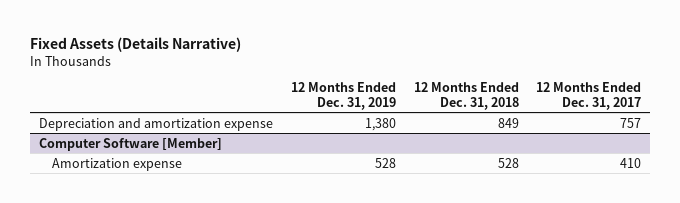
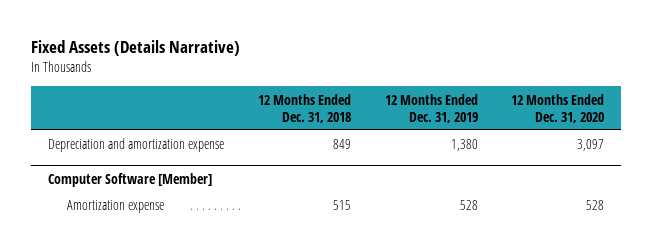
- | 12 Months Ended Dec. 31, 2019 | 12 Months Ended Dec. 31, 2018 | 12 Months Ended Dec. 31, 2017
+ | 12 Months Ended Dec. 31, 2018 | 12 Months Ended Dec. 31, 2019 | 12 Months Ended Dec. 31, 2020
@ Computer Software [Member]
- Amortization expense | 528 | 528 | 410
+ Amortization expense | 515 | 528 | 528

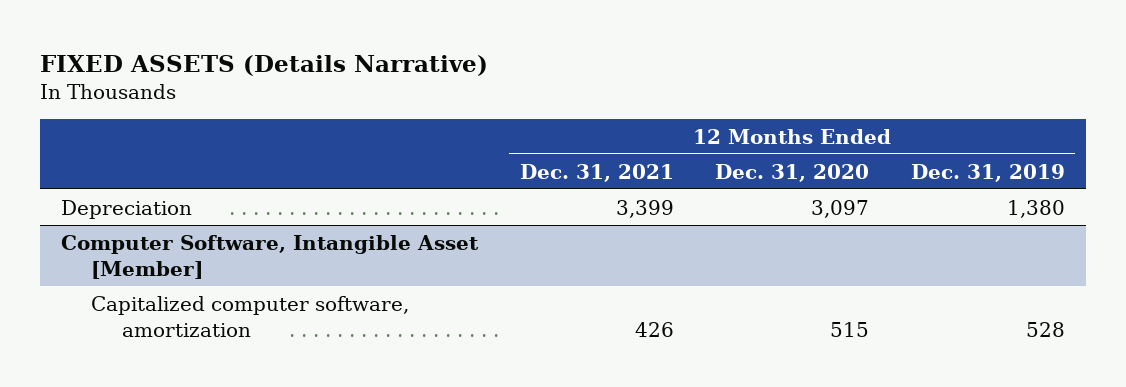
- Fixed Assets (Details Narrative)
+ FIXED ASSETS (Details Narrative)
- | 12 Months Ended Dec. 31, 2018 | 12 Months Ended Dec. 31, 2019 | 12 Months Ended Dec. 31, 2020
+ | 12 Months Ended Dec. 31, 2021 | 12 Months Ended Dec. 31, 2020 | 12 Months Ended Dec. 31, 2019
- Depreciation and amortization expense | 849 | 1,380 | 3,097
- Computer Software [Member]
- Amortization expense | 515 | 528 | 528
+ Depreciation | 3,399 | 3,097 | 1,380
+ Computer Software, Intangible Asset [Member]
+ Capitalized computer software, amortization | 426 | 515 | 528

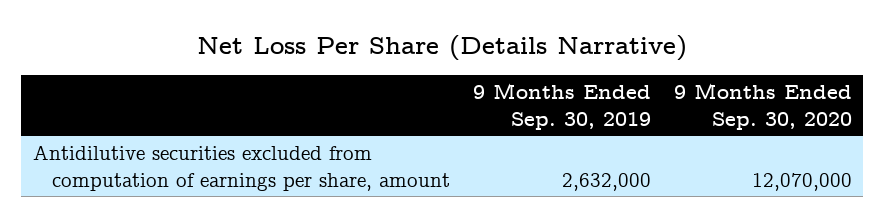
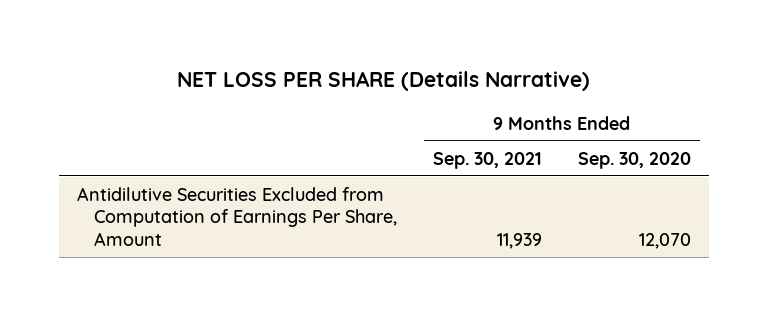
- Net Loss Per Share (Details Narrative)
+ NET LOSS PER SHARE (Details Narrative)
- | 9 Months Ended Sep. 30, 2019 | 9 Months Ended Sep. 30, 2020
+ | 9 Months Ended Sep. 30, 2021 | 9 Months Ended Sep. 30, 2020
- Antidilutive securities excluded from computation of earnings per share, amount | 2,632,000 | 12,070,000
+ Antidilutive Securities Excluded from Computation of Earnings Per Share, Amount | 11,939 | 12,070

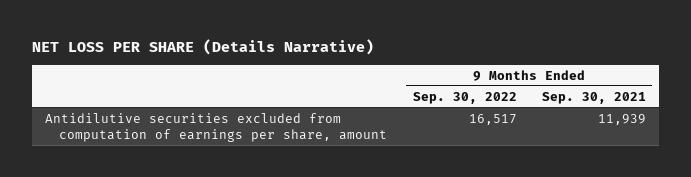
- | 9 Months Ended Sep. 30, 2021 | 9 Months Ended Sep. 30, 2020
+ | 9 Months Ended Sep. 30, 2022 | 9 Months Ended Sep. 30, 2021
- Antidilutive Securities Excluded from Computation of Earnings Per Share, Amount | 11,939 | 12,070
+ Antidilutive securities excluded from computation of earnings per share, amount | 16,517 | 11,939

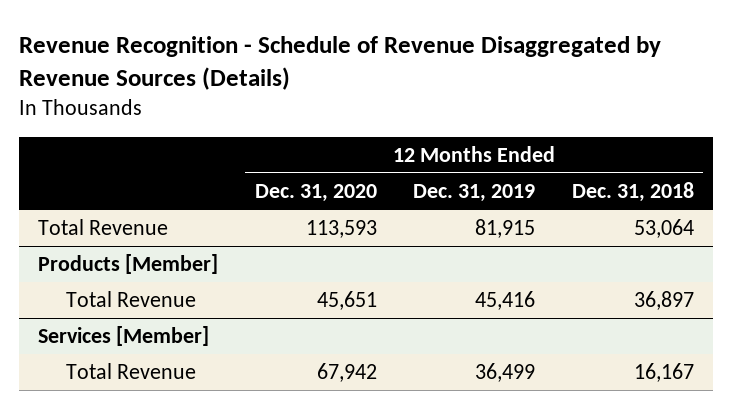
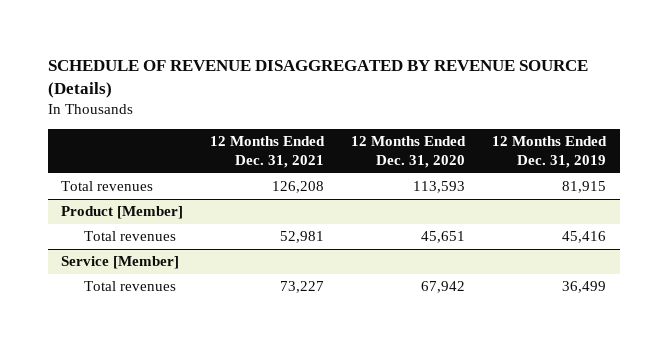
- Revenue Recognition - Schedule of Revenue Disaggregated by Revenue Sources (Details)
+ SCHEDULE OF REVENUE DISAGGREGATED BY REVENUE SOURCE (Details)
- | 12 Months Ended Dec. 31, 2020 | 12 Months Ended Dec. 31, 2019 | 12 Months Ended Dec. 31, 2018
+ | 12 Months Ended Dec. 31, 2021 | 12 Months Ended Dec. 31, 2020 | 12 Months Ended Dec. 31, 2019
- Total Revenue | 113,593 | 81,915 | 53,064
- Products [Member]
- Total Revenue | 45,651 | 45,416 | 36,897
- Services [Member]
- Total Revenue | 67,942 | 36,499 | 16,167
+ Total revenues | 126,208 | 113,593 | 81,915
+ Product [Member]
+ Total revenues | 52,981 | 45,651 | 45,416
+ Service [Member]
+ Total revenues | 73,227 | 67,942 | 36,499

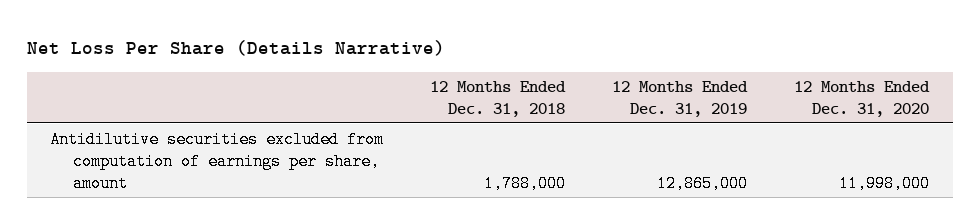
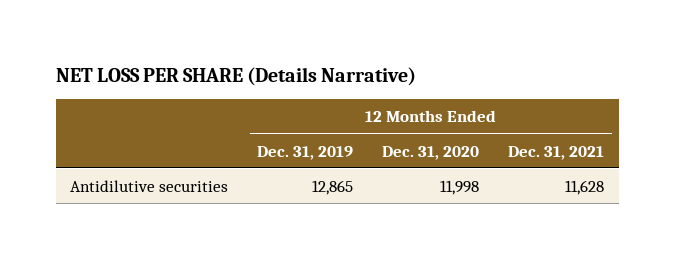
- Net Loss Per Share (Details Narrative)
+ NET LOSS PER SHARE (Details Narrative)
- | 12 Months Ended Dec. 31, 2018 | 12 Months Ended Dec. 31, 2019 | 12 Months Ended Dec. 31, 2020
+ | 12 Months Ended Dec. 31, 2019 | 12 Months Ended Dec. 31, 2020 | 12 Months Ended Dec. 31, 2021
- Antidilutive securities excluded from computation of earnings per share, amount | 1,788,000 | 12,865,000 | 11,998,000
+ Antidilutive securities | 12,865 | 11,998 | 11,628

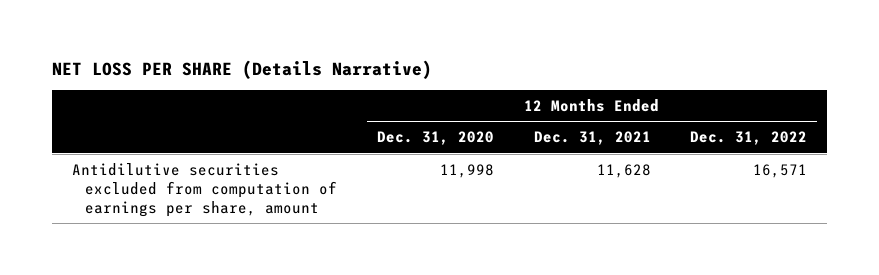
- | 12 Months Ended Dec. 31, 2019 | 12 Months Ended Dec. 31, 2020 | 12 Months Ended Dec. 31, 2021
+ | 12 Months Ended Dec. 31, 2020 | 12 Months Ended Dec. 31, 2021 | 12 Months Ended Dec. 31, 2022
- Antidilutive securities | 12,865 | 11,998 | 11,628
+ Antidilutive securities excluded from computation of earnings per share, amount | 11,998 | 11,628 | 16,571

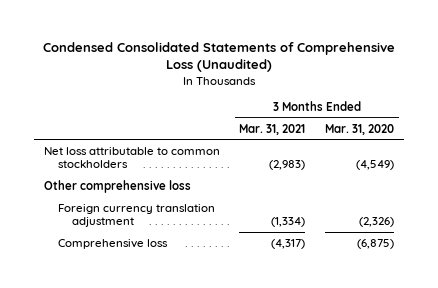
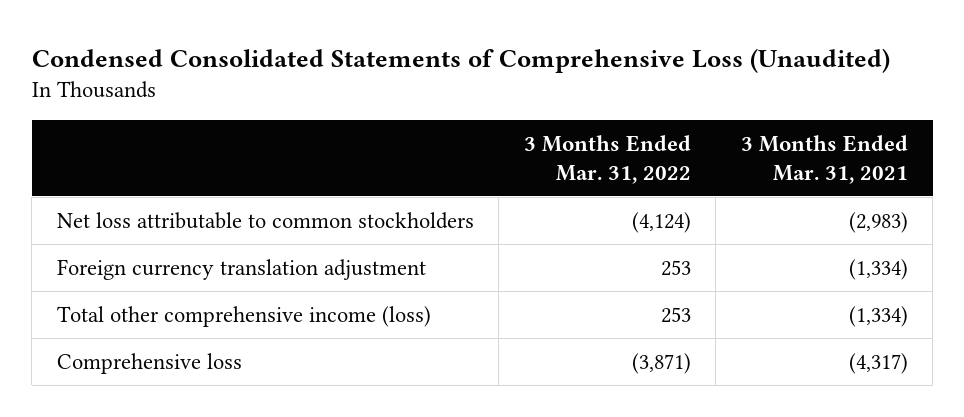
- | 3 Months Ended Mar. 31, 2021 | 3 Months Ended Mar. 31, 2020
+ | 3 Months Ended Mar. 31, 2022 | 3 Months Ended Mar. 31, 2021
- Other comprehensive loss
+ Total other comprehensive income (loss) | 253 | (1,334)

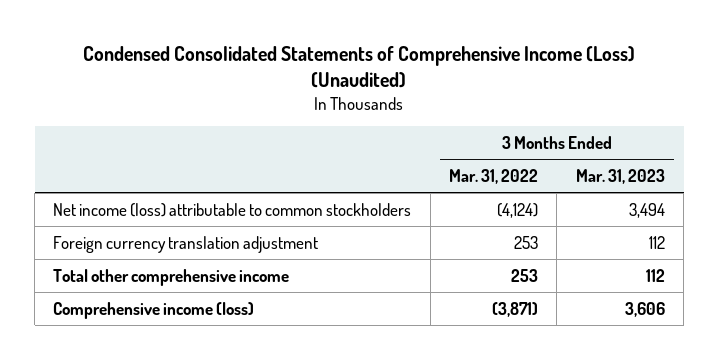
- Condensed Consolidated Statements of Comprehensive Loss (Unaudited)
+ Condensed Consolidated Statements of Comprehensive Income (Loss) (Unaudited)
- | 3 Months Ended Mar. 31, 2022 | 3 Months Ended Mar. 31, 2021
+ | 3 Months Ended Mar. 31, 2022 | 3 Months Ended Mar. 31, 2023
- Net loss attributable to common stockholders | (4,124) | (2,983)
+ Net income (loss) attributable to common stockholders | (4,124) | 3,494
- Total other comprehensive income (loss) | 253 | (1,334)
- Comprehensive loss | (3,871) | (4,317)
+ Total other comprehensive income | 253 | 112
+ Comprehensive income (loss) | (3,871) | 3,606

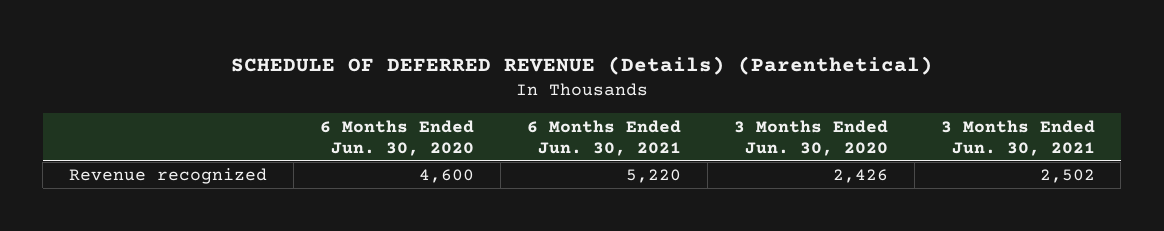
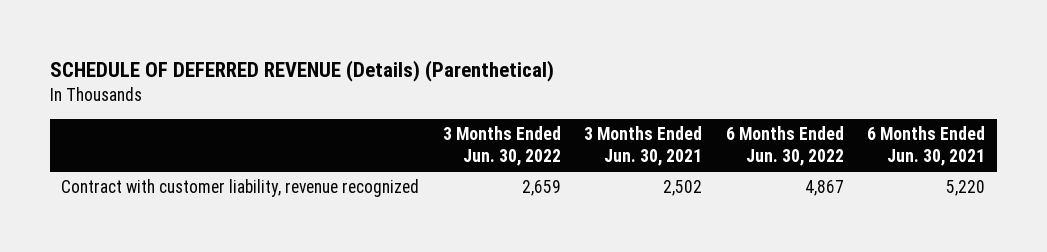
- | 6 Months Ended Jun. 30, 2020 | 6 Months Ended Jun. 30, 2021 | 3 Months Ended Jun. 30, 2020 | 3 Months Ended Jun. 30, 2021
+ | 3 Months Ended Jun. 30, 2022 | 3 Months Ended Jun. 30, 2021 | 6 Months Ended Jun. 30, 2022 | 6 Months Ended Jun. 30, 2021
- Revenue recognized | 4,600 | 5,220 | 2,426 | 2,502
+ Contract with customer liability, revenue recognized | 2,659 | 2,502 | 4,867 | 5,220

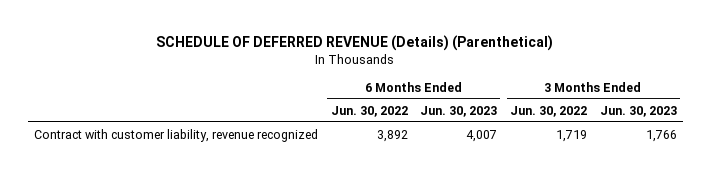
- | 3 Months Ended Jun. 30, 2022 | 3 Months Ended Jun. 30, 2021 | 6 Months Ended Jun. 30, 2022 | 6 Months Ended Jun. 30, 2021
+ | 6 Months Ended Jun. 30, 2022 | 6 Months Ended Jun. 30, 2023 | 3 Months Ended Jun. 30, 2022 | 3 Months Ended Jun. 30, 2023
- Contract with customer liability, revenue recognized | 2,659 | 2,502 | 4,867 | 5,220
+ Contract with customer liability, revenue recognized | 3,892 | 4,007 | 1,719 | 1,766

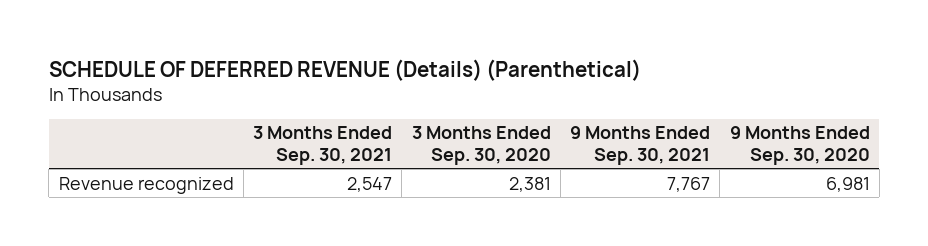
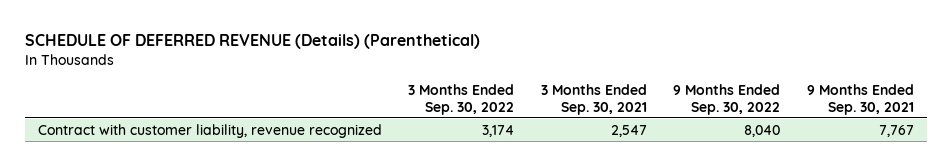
- | 3 Months Ended Sep. 30, 2021 | 3 Months Ended Sep. 30, 2020 | 9 Months Ended Sep. 30, 2021 | 9 Months Ended Sep. 30, 2020
+ | 3 Months Ended Sep. 30, 2022 | 3 Months Ended Sep. 30, 2021 | 9 Months Ended Sep. 30, 2022 | 9 Months Ended Sep. 30, 2021
- Revenue recognized | 2,547 | 2,381 | 7,767 | 6,981
+ Contract with customer liability, revenue recognized | 3,174 | 2,547 | 8,040 | 7,767

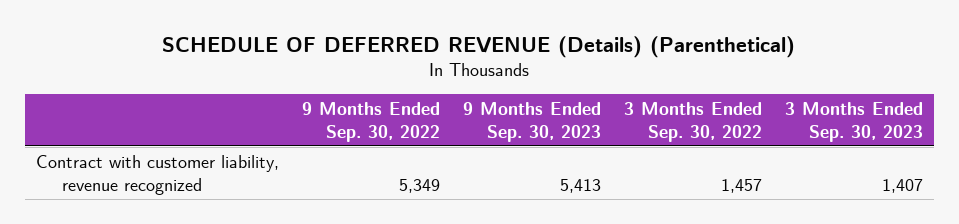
- | 3 Months Ended Sep. 30, 2022 | 3 Months Ended Sep. 30, 2021 | 9 Months Ended Sep. 30, 2022 | 9 Months Ended Sep. 30, 2021
+ | 9 Months Ended Sep. 30, 2022 | 9 Months Ended Sep. 30, 2023 | 3 Months Ended Sep. 30, 2022 | 3 Months Ended Sep. 30, 2023
- Contract with customer liability, revenue recognized | 3,174 | 2,547 | 8,040 | 7,767
+ Contract with customer liability, revenue recognized | 5,349 | 5,413 | 1,457 | 1,407

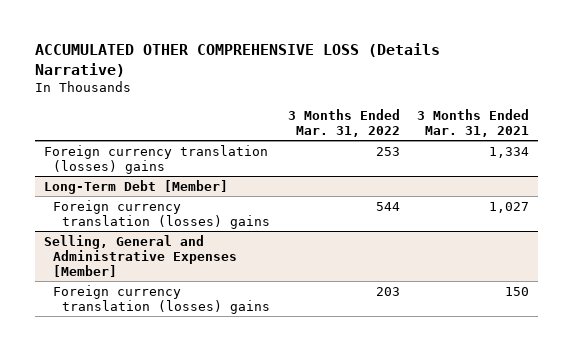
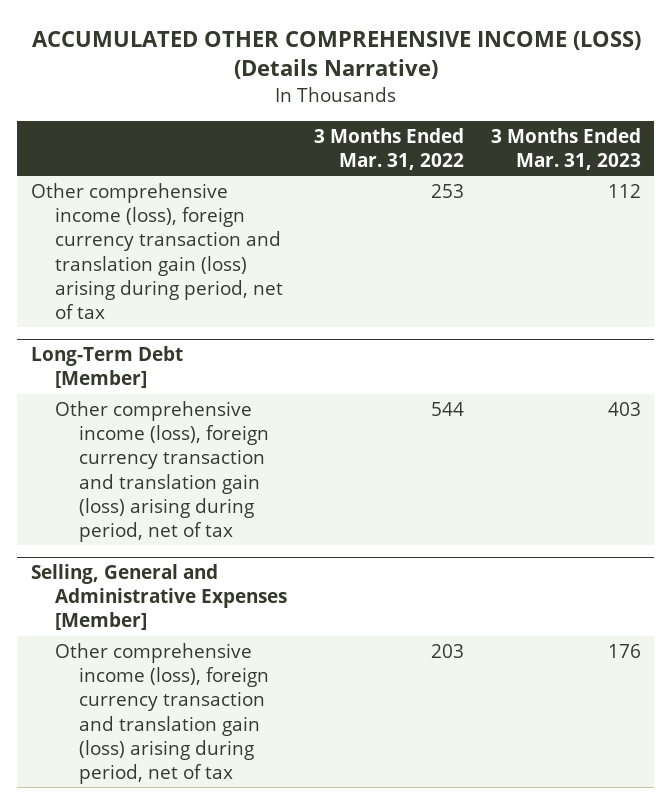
- ACCUMULATED OTHER COMPREHENSIVE LOSS (Details Narrative)
+ ACCUMULATED OTHER COMPREHENSIVE INCOME (LOSS) (Details Narrative)
- | 3 Months Ended Mar. 31, 2022 | 3 Months Ended Mar. 31, 2021
+ | 3 Months Ended Mar. 31, 2022 | 3 Months Ended Mar. 31, 2023
- Foreign currency translation (losses) gains | 253 | 1,334
+ Other comprehensive income (loss), foreign currency transaction and translation gain (loss) arising during period, net of tax | 253 | 112
@ Long-Term Debt [Member]
- Foreign currency translation (losses) gains | 544 | 1,027
+ Other comprehensive income (loss), foreign currency transaction and translation gain (loss) arising during period, net of tax | 544 | 403
@ Selling, General and Administrative Expenses [Member]
- Foreign currency translation (losses) gains | 203 | 150
+ Other comprehensive income (loss), foreign currency transaction and translation gain (loss) arising during period, net of tax | 203 | 176

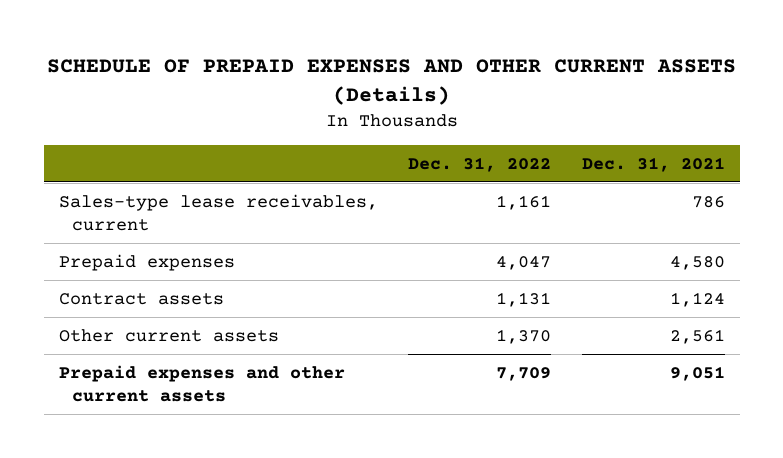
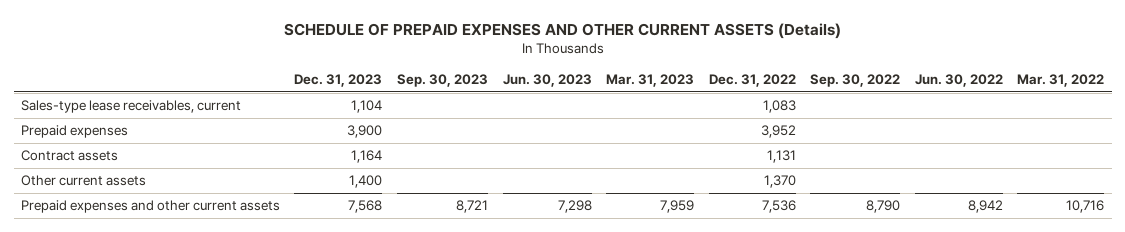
- | Dec. 31, 2022 | Dec. 31, 2021
+ | Dec. 31, 2023 | Sep. 30, 2023 | Jun. 30, 2023 | Mar. 31, 2023 | Dec. 31, 2022 | Sep. 30, 2022 | Jun. 30, 2022 | Mar. 31, 2022
- Sales-type lease receivables, current | 1,161 | 786
- Prepaid expenses | 4,047 | 4,580
+ Sales-type lease receivables, current | 1,104 | | | | 1,083 | | |
+ Prepaid expenses | 3,900 | | | | 3,952 | | |
- Prepaid expenses and other current assets | 7,709 | 9,051
+ Prepaid expenses and other current assets | 7,568 | 8,721 | 7,298 | 7,959 | 7,536 | 8,790 | 8,942 | 10,716

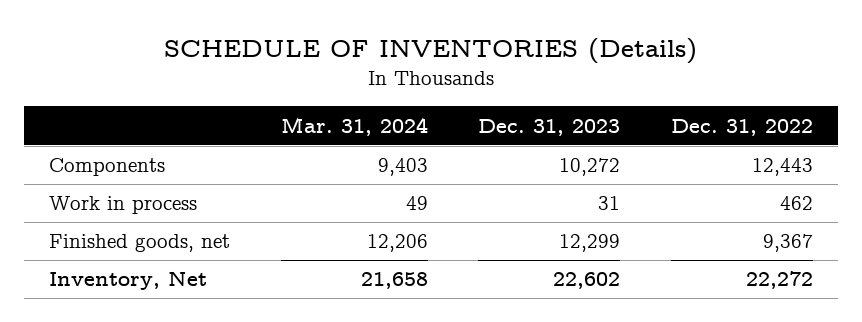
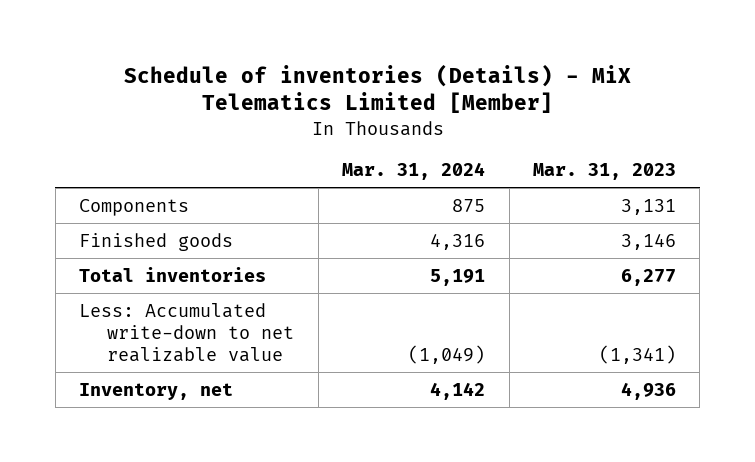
- SCHEDULE OF INVENTORIES (Details)
+ Schedule of inventories (Details) - MiX Telematics Limited [Member]
- | Mar. 31, 2024 | Dec. 31, 2023 | Dec. 31, 2022
+ | Mar. 31, 2024 | Mar. 31, 2023
- Components | 9,403 | 10,272 | 12,443
- Work in process | 49 | 31 | 462
- Finished goods, net | 12,206 | 12,299 | 9,367
- Inventory, Net | 21,658 | 22,602 | 22,272
+ Components | 875 | 3,131
+ Finished goods | 4,316 | 3,146
+ Total inventories | 5,191 | 6,277
+ Less: Accumulated write-down to net realizable value | (1,049) | (1,341)
+ Inventory, net | 4,142 | 4,936

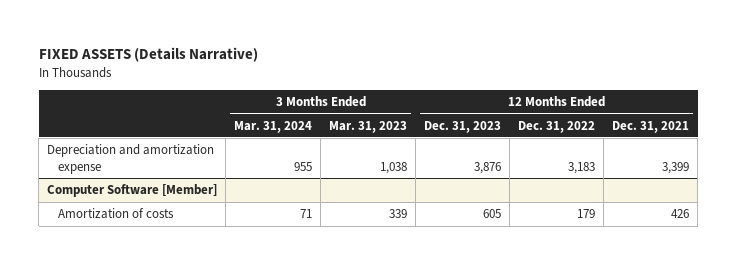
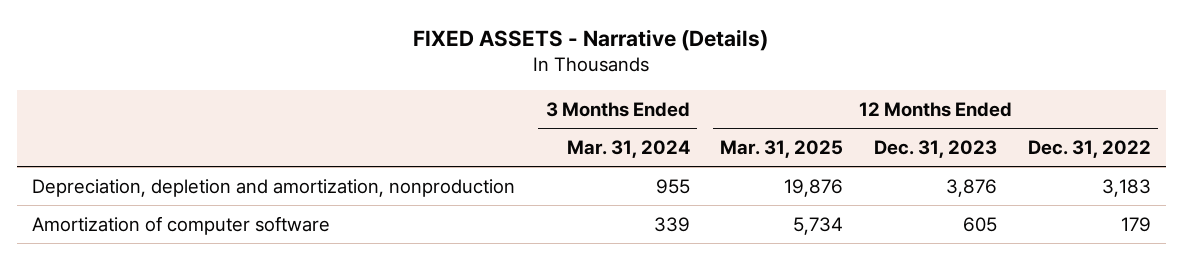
- FIXED ASSETS (Details Narrative)
+ FIXED ASSETS - Narrative (Details)
- | 3 Months Ended Mar. 31, 2024 | 3 Months Ended Mar. 31, 2023 | 12 Months Ended Dec. 31, 2023 | 12 Months Ended Dec. 31, 2022 | 12 Months Ended Dec. 31, 2021
+ | 3 Months Ended Mar. 31, 2024 | 12 Months Ended Mar. 31, 2025 | 12 Months Ended Dec. 31, 2023 | 12 Months Ended Dec. 31, 2022
- Depreciation and amortization expense | 955 | 1,038 | 3,876 | 3,183 | 3,399
- Computer Software [Member]
- Amortization of costs | 71 | 339 | 605 | 179 | 426
+ Depreciation, depletion and amortization, nonproduction | 955 | 19,876 | 3,876 | 3,183
+ Amortization of computer software | 339 | 5,734 | 605 | 179

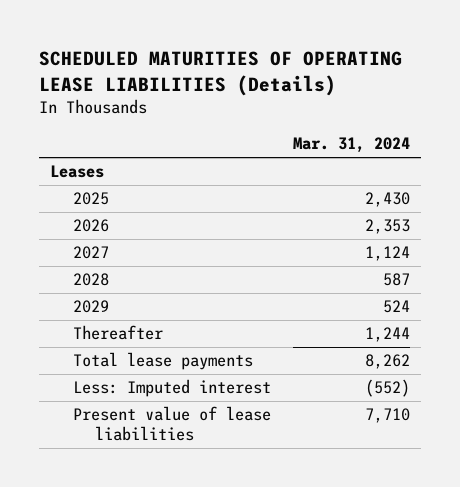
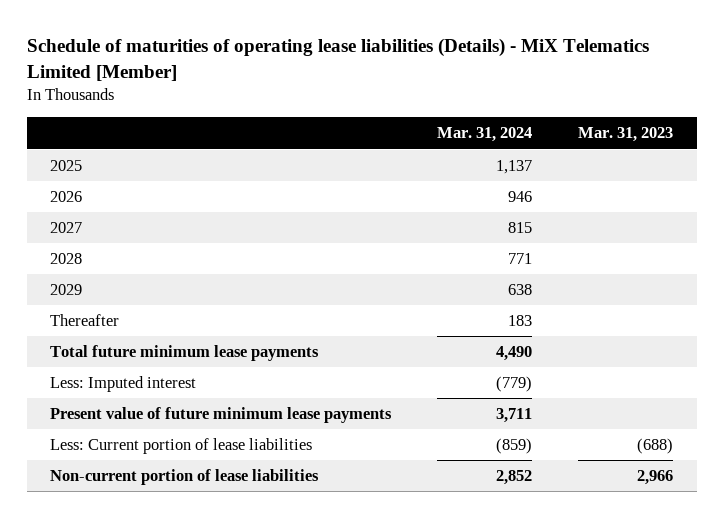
- SCHEDULED MATURITIES OF OPERATING LEASE LIABILITIES (Details)
+ Schedule of maturities of operating lease liabilities (Details) - MiX Telematics Limited [Member]
- | Mar. 31, 2024
+ | Mar. 31, 2024 | Mar. 31, 2023
- Leases
- 2025 | 2,430
- 2026 | 2,353
- 2027 | 1,124
- 2028 | 587
- 2029 | 524
- Thereafter | 1,244
- Total lease payments | 8,262
- Less: Imputed interest | (552)
- Present value of lease liabilities | 7,710
+ 2025 | 1,137 |
+ 2026 | 946 |
+ 2027 | 815 |
+ 2028 | 771 |
+ 2029 | 638 |
+ Thereafter | 183 |
+ Total future minimum lease payments | 4,490 |
+ Less: Imputed interest | (779) |
+ Present value of future minimum lease payments | 3,711 |
+ Less: Current portion of lease liabilities | (859) | (688)
+ Non-current portion of lease liabilities | 2,852 | 2,966

